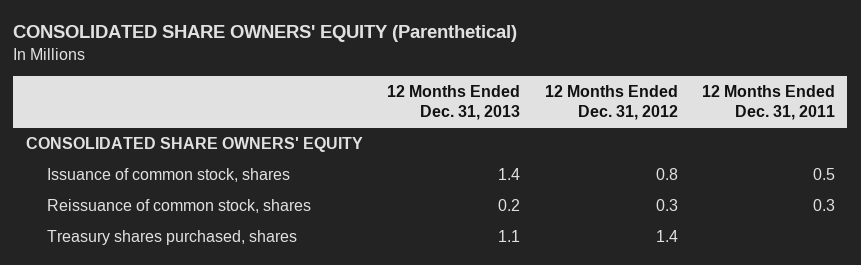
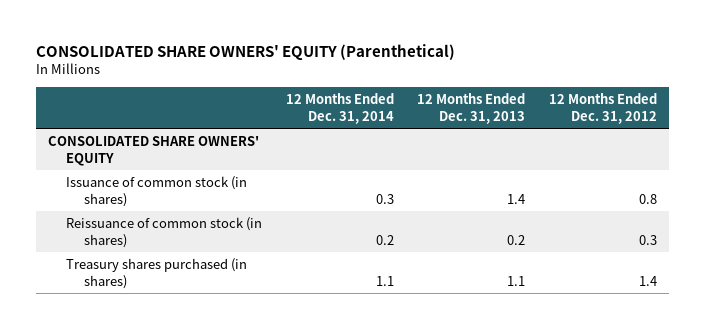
- | 12 Months Ended Dec. 31, 2013 | 12 Months Ended Dec. 31, 2012 | 12 Months Ended Dec. 31, 2011
+ | 12 Months Ended Dec. 31, 2014 | 12 Months Ended Dec. 31, 2013 | 12 Months Ended Dec. 31, 2012
- Issuance of common stock, shares | 1.4 | 0.8 | 0.5
- Reissuance of common stock, shares | 0.2 | 0.3 | 0.3
- Treasury shares purchased, shares | 1.1 | 1.4 |
+ Issuance of common stock (in shares) | 0.3 | 1.4 | 0.8
+ Reissuance of common stock (in shares) | 0.2 | 0.2 | 0.3
+ Treasury shares purchased (in shares) | 1.1 | 1.1 | 1.4

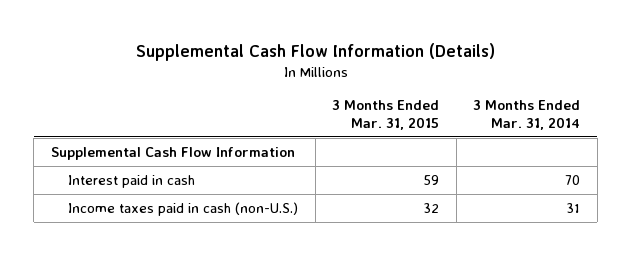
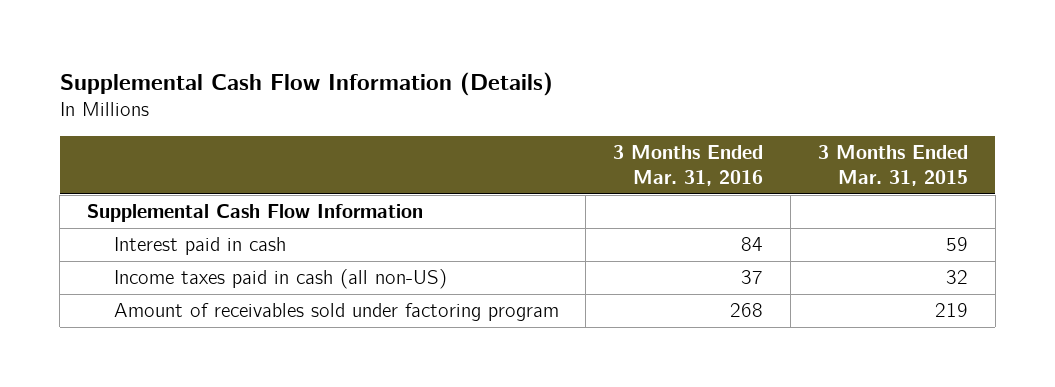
- | 3 Months Ended Mar. 31, 2015 | 3 Months Ended Mar. 31, 2014
+ | 3 Months Ended Mar. 31, 2016 | 3 Months Ended Mar. 31, 2015
- Income taxes paid in cash (non-U.S.) | 32 | 31
+ Income taxes paid in cash (all non-US) | 37 | 32
+ Amount of receivables sold under factoring program | 268 | 219

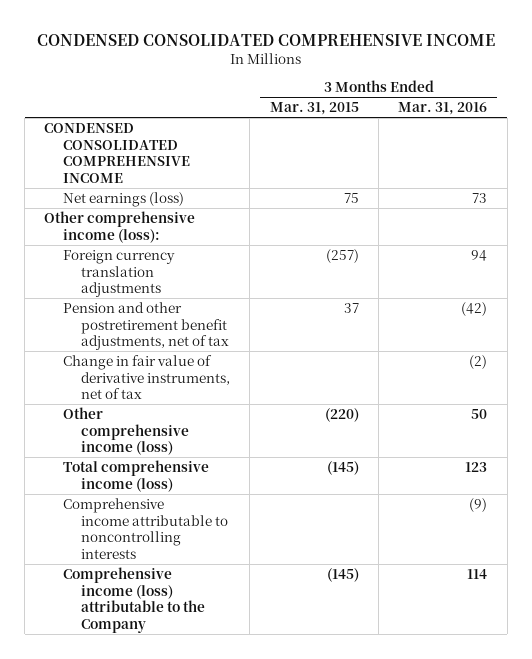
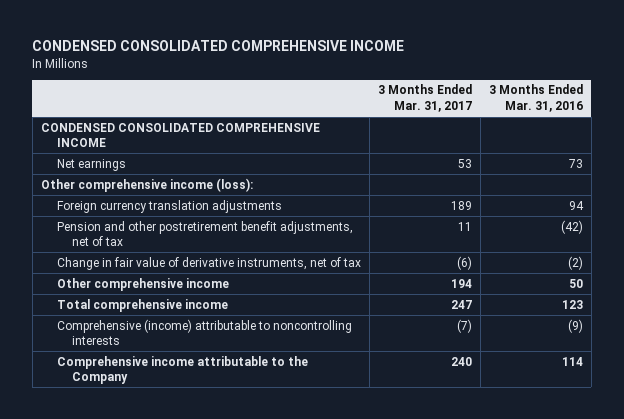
- | 3 Months Ended Mar. 31, 2015 | 3 Months Ended Mar. 31, 2016
+ | 3 Months Ended Mar. 31, 2017 | 3 Months Ended Mar. 31, 2016
- Net earnings (loss) | 75 | 73
+ Net earnings | 53 | 73
- Other comprehensive income (loss) | (220) | 50
- Total comprehensive income (loss) | (145) | 123
- Comprehensive income attributable to noncontrolling interests | | (9)
- Comprehensive income (loss) attributable to the Company | (145) | 114
+ Other comprehensive income | 194 | 50
+ Total comprehensive income | 247 | 123
+ Comprehensive (income) attributable to noncontrolling interests | (7) | (9)
+ Comprehensive income attributable to the Company | 240 | 114

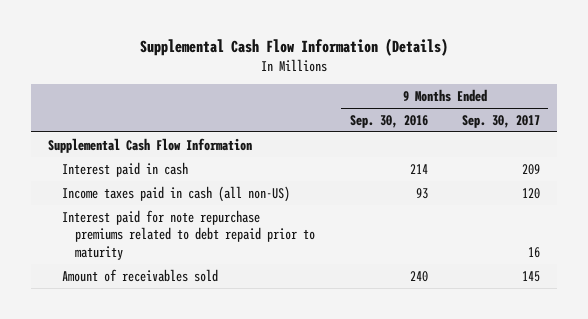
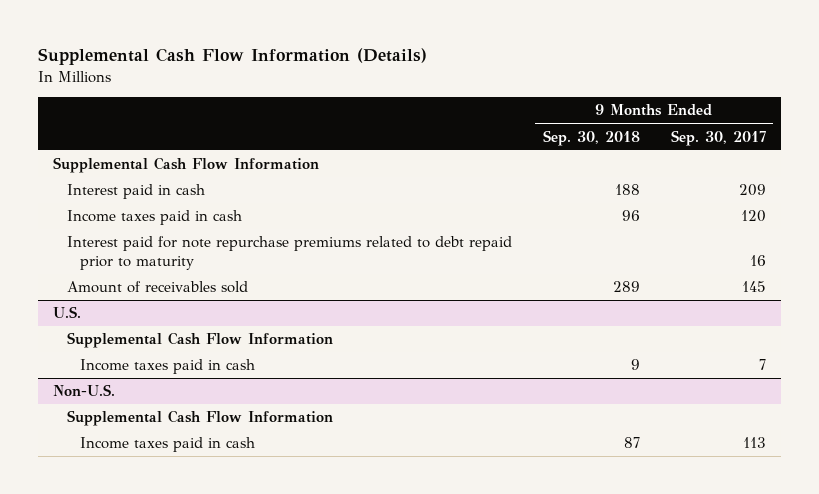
- | 9 Months Ended Sep. 30, 2016 | 9 Months Ended Sep. 30, 2017
+ | 9 Months Ended Sep. 30, 2018 | 9 Months Ended Sep. 30, 2017
- Income taxes paid in cash (all non-US) | 93 | 120
+ Income taxes paid in cash | 96 | 120
+ U.S.
+ Supplemental Cash Flow Information
+ Income taxes paid in cash | 9 | 7
+ Non-U.S.
+ Supplemental Cash Flow Information
+ Income taxes paid in cash | 87 | 113

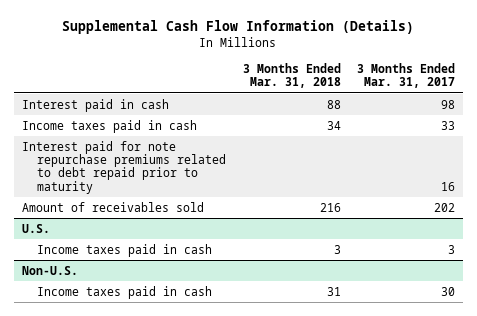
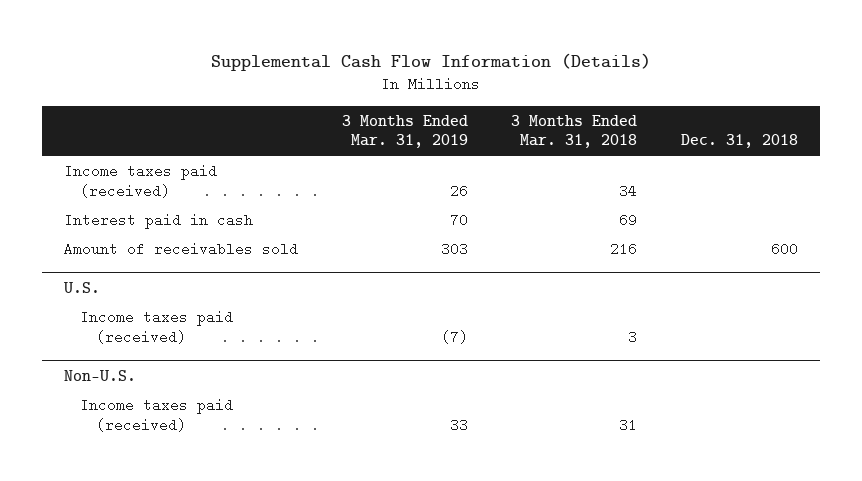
- | 3 Months Ended Mar. 31, 2018 | 3 Months Ended Mar. 31, 2017
+ | 3 Months Ended Mar. 31, 2019 | 3 Months Ended Mar. 31, 2018 | Dec. 31, 2018
- Interest paid in cash | 88 | 98
- Income taxes paid in cash | 34 | 33
- Interest paid for note repurchase premiums related to debt repaid prior to maturity | | 16
+ Income taxes paid (received) | 26 | 34 |
+ Interest paid in cash | 70 | 69 |
@ U.S.
- Income taxes paid in cash | 3 | 3
+ Income taxes paid (received) | (7) | 3 |
@ Non-U.S.
- Income taxes paid in cash | 31 | 30
+ Income taxes paid (received) | 33 | 31 |

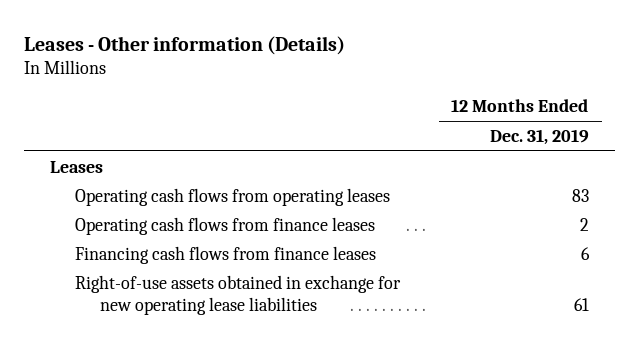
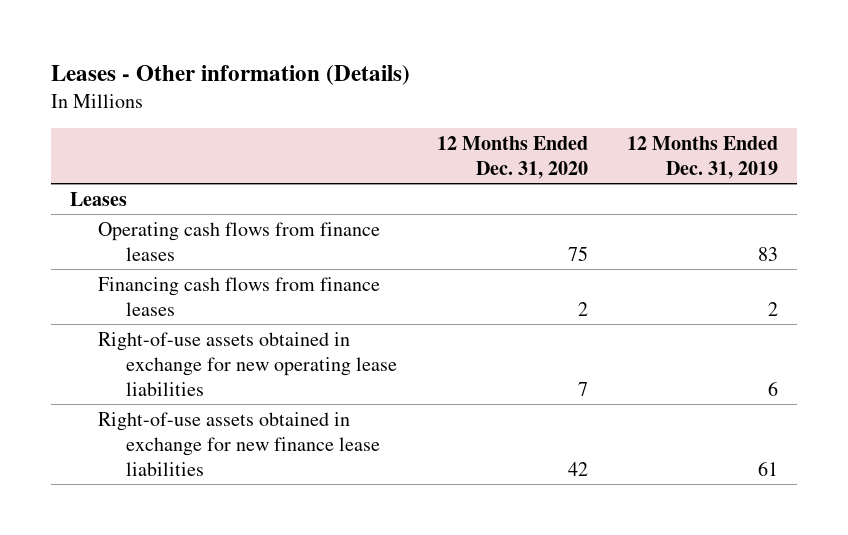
- | 12 Months Ended Dec. 31, 2019
+ | 12 Months Ended Dec. 31, 2020 | 12 Months Ended Dec. 31, 2019
- Operating cash flows from operating leases | 83
- Operating cash flows from finance leases | 2
- Financing cash flows from finance leases | 6
- Right-of-use assets obtained in exchange for new operating lease liabilities | 61
+ Operating cash flows from finance leases | 75 | 83
+ Financing cash flows from finance leases | 2 | 2
+ Right-of-use assets obtained in exchange for new operating lease liabilities | 7 | 6
+ Right-of-use assets obtained in exchange for new finance lease liabilities | 42 | 61

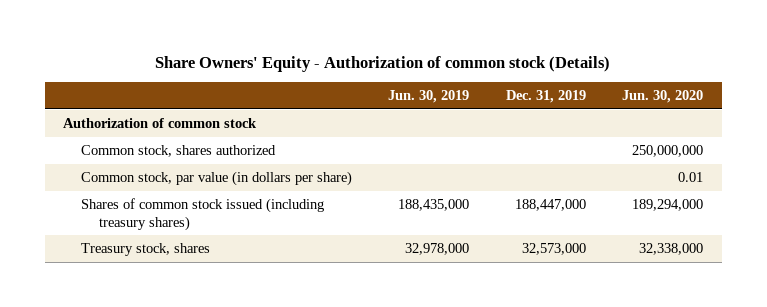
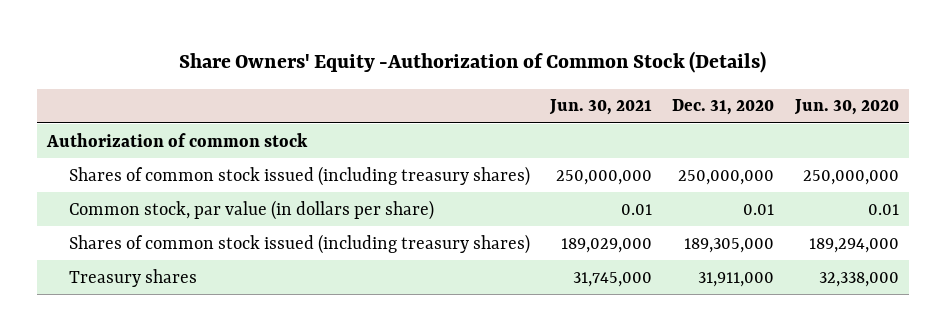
- Share Owners' Equity - Authorization of common stock (Details)
+ Share Owners' Equity -Authorization of Common Stock (Details)
- | Jun. 30, 2019 | Dec. 31, 2019 | Jun. 30, 2020
+ | Jun. 30, 2021 | Dec. 31, 2020 | Jun. 30, 2020
- Common stock, shares authorized | | | 250,000,000
+ Shares of common stock issued (including treasury shares) | 250,000,000 | 250,000,000 | 250,000,000
- Treasury stock, shares | 32,978,000 | 32,573,000 | 32,338,000
+ Treasury shares | 31,745,000 | 31,911,000 | 32,338,000

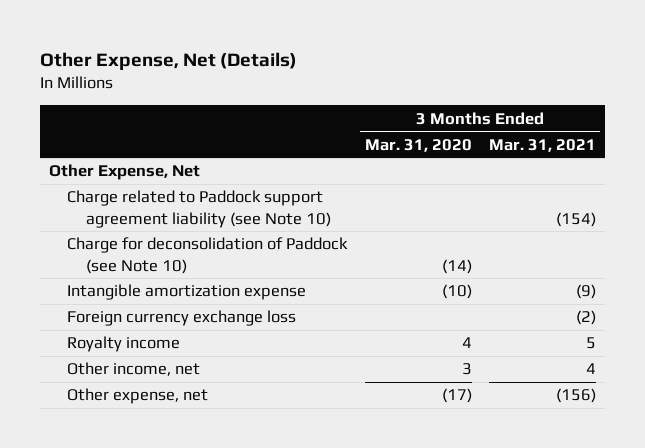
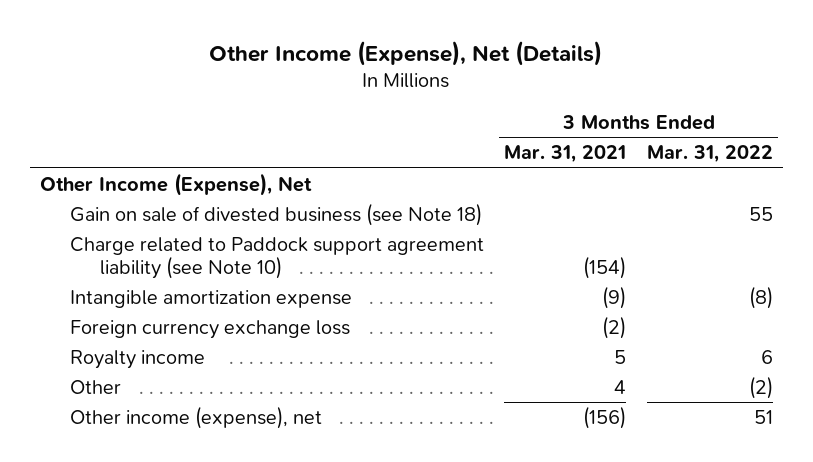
- Other Expense, Net (Details)
+ Other Income (Expense), Net (Details)
- | 3 Months Ended Mar. 31, 2020 | 3 Months Ended Mar. 31, 2021
+ | 3 Months Ended Mar. 31, 2021 | 3 Months Ended Mar. 31, 2022
- Other Expense, Net
+ Other Income (Expense), Net
+ Gain on sale of divested business (see Note 18) | | 55
- Charge for deconsolidation of Paddock (see Note 10) | (14) |
- Other income, net | 3 | 4
- Other expense, net | (17) | (156)
+ Other | 4 | (2)
+ Other income (expense), net | (156) | 51

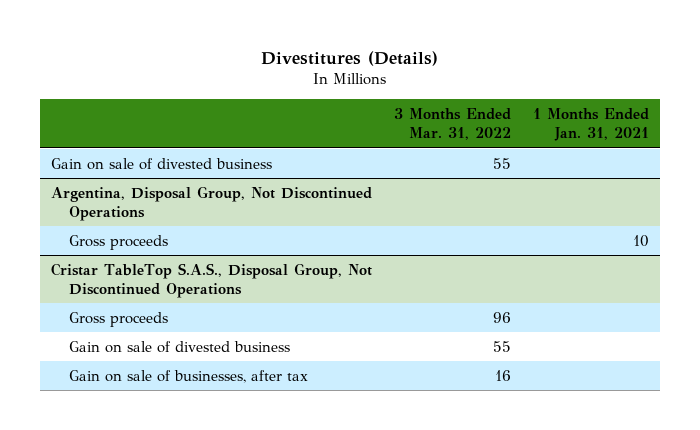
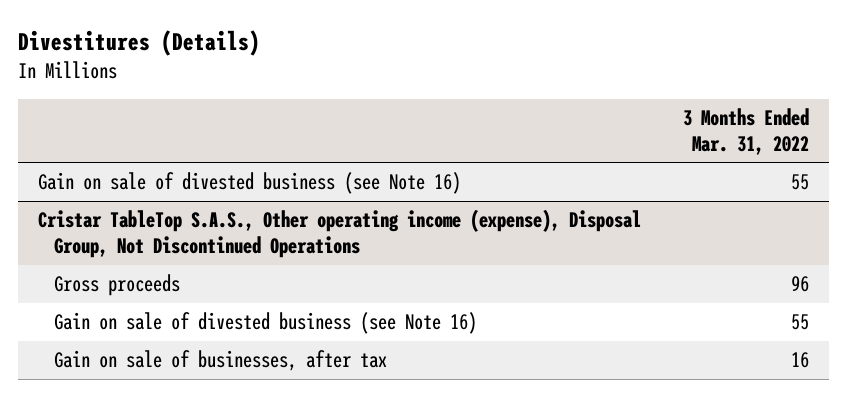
- | 3 Months Ended Mar. 31, 2022 | 1 Months Ended Jan. 31, 2021
+ | 3 Months Ended Mar. 31, 2022
- Gain on sale of divested business | 55 |
- Argentina, Disposal Group, Not Discontinued Operations
- Gross proceeds | | 10
- Cristar TableTop S.A.S., Disposal Group, Not Discontinued Operations
+ Gain on sale of divested business (see Note 16) | 55
+ Cristar TableTop S.A.S., Other operating income (expense), Disposal Group, Not Discontinued Operations
- Gain on sale of divested business | 55 |
+ Gain on sale of divested business (see Note 16) | 55

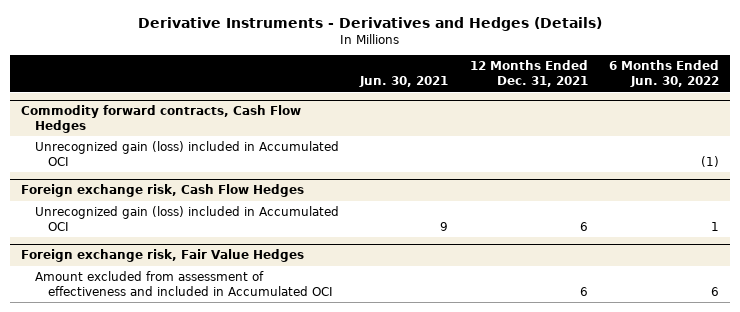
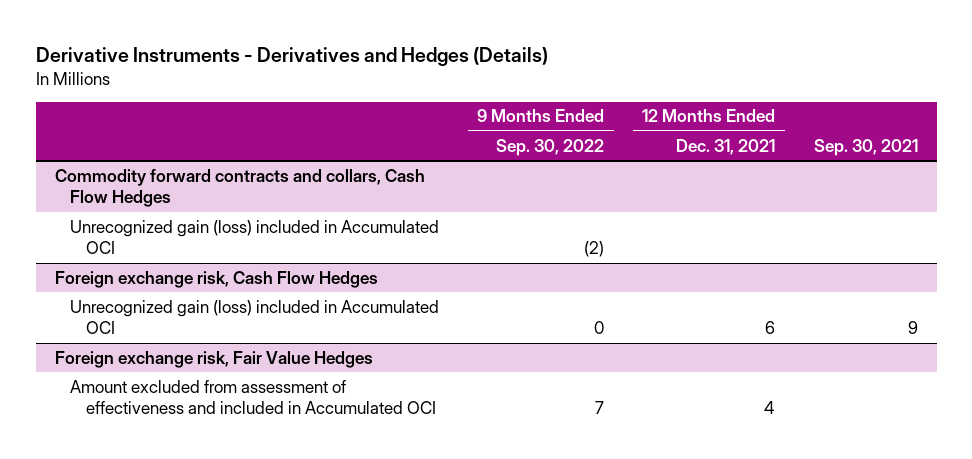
- | Jun. 30, 2021 | 12 Months Ended Dec. 31, 2021 | 6 Months Ended Jun. 30, 2022
+ | 9 Months Ended Sep. 30, 2022 | 12 Months Ended Dec. 31, 2021 | Sep. 30, 2021
- Commodity forward contracts, Cash Flow Hedges
+ Commodity forward contracts and collars, Cash Flow Hedges
@ Foreign exchange risk, Fair Value Hedges
- Amount excluded from assessment of effectiveness and included in Accumulated OCI | | 6 | 6
+ Amount excluded from assessment of effectiveness and included in Accumulated OCI | 7 | 4 |

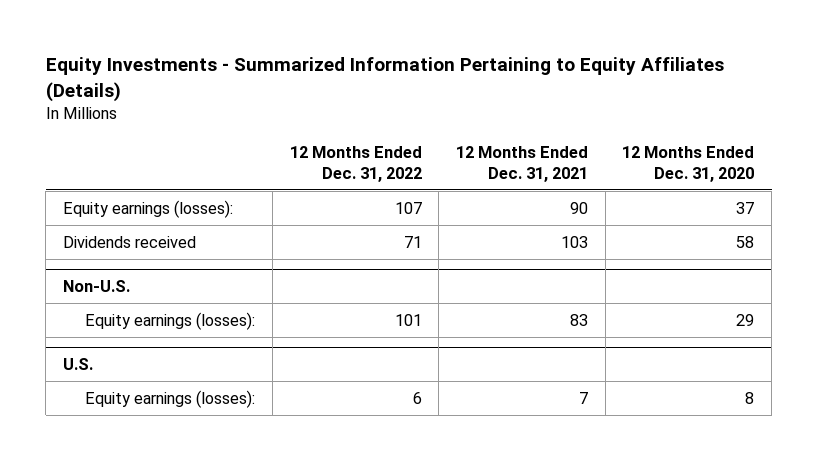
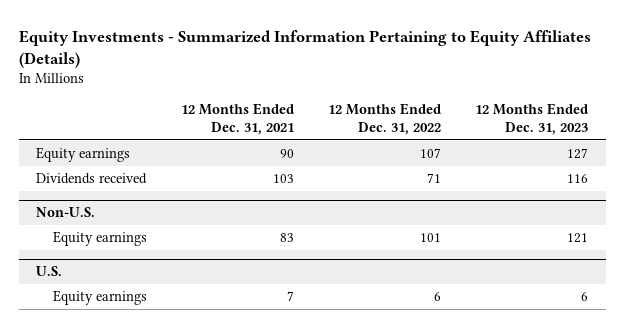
- | 12 Months Ended Dec. 31, 2022 | 12 Months Ended Dec. 31, 2021 | 12 Months Ended Dec. 31, 2020
+ | 12 Months Ended Dec. 31, 2021 | 12 Months Ended Dec. 31, 2022 | 12 Months Ended Dec. 31, 2023
- Equity earnings (losses): | 107 | 90 | 37
+ Equity earnings | 90 | 107 | 127
@ Non-U.S.
- Equity earnings (losses): | 101 | 83 | 29
+ Equity earnings | 83 | 101 | 121
@ U.S.
- Equity earnings (losses): | 6 | 7 | 8
+ Equity earnings | 7 | 6 | 6

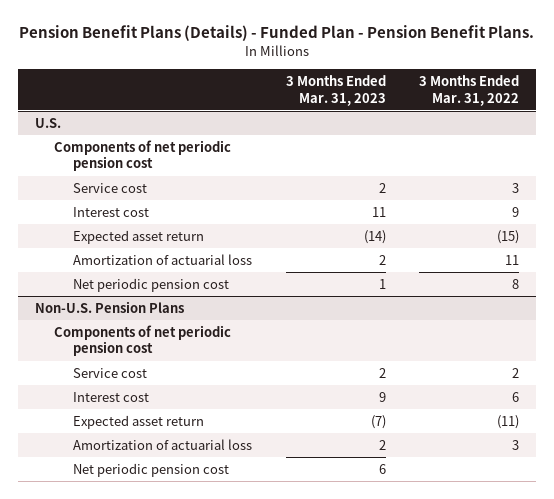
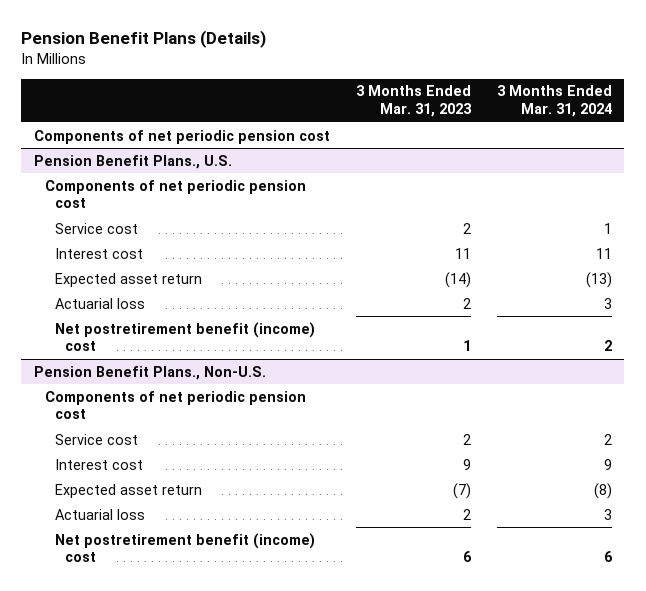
- Pension Benefit Plans (Details) - Funded Plan - Pension Benefit Plans.
+ Pension Benefit Plans (Details)
- | 3 Months Ended Mar. 31, 2023 | 3 Months Ended Mar. 31, 2022
+ | 3 Months Ended Mar. 31, 2023 | 3 Months Ended Mar. 31, 2024
- U.S.
+ Pension Benefit Plans., U.S.
+ Components of net periodic pension cost
- Amortization of actuarial loss | 2 | 11
- Net periodic pension cost | 1 | 8
- Non-U.S. Pension Plans
+ Actuarial loss | 2 | 3
+ Net postretirement benefit (income) cost | 1 | 2
+ Pension Benefit Plans., Non-U.S.
- Amortization of actuarial loss | 2 | 3
- Net periodic pension cost | 6 |
+ Actuarial loss | 2 | 3
+ Net postretirement benefit (income) cost | 6 | 6

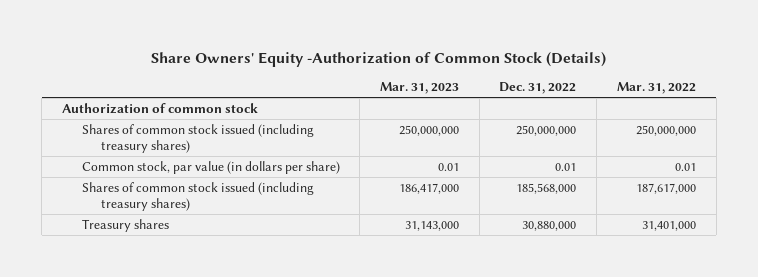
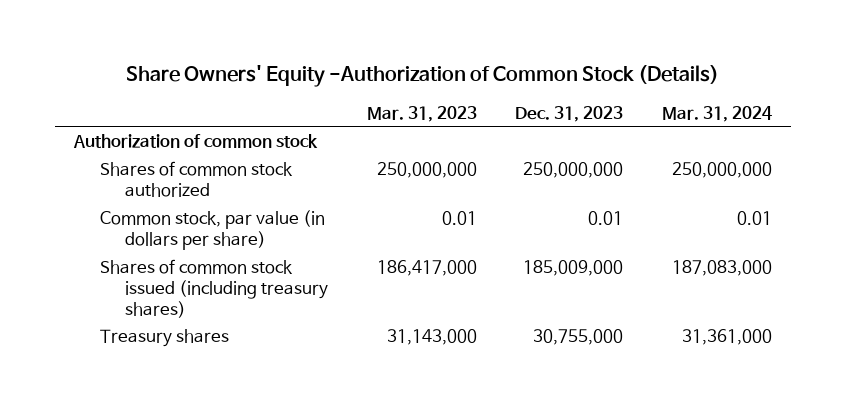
- | Mar. 31, 2023 | Dec. 31, 2022 | Mar. 31, 2022
+ | Mar. 31, 2023 | Dec. 31, 2023 | Mar. 31, 2024
- Shares of common stock issued (including treasury shares) | 250,000,000 | 250,000,000 | 250,000,000
+ Shares of common stock authorized | 250,000,000 | 250,000,000 | 250,000,000

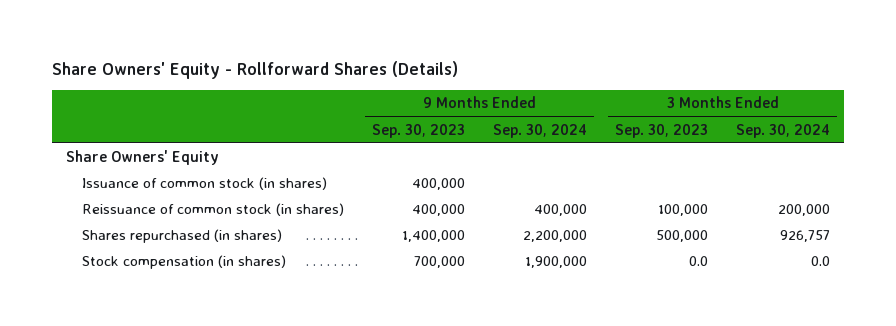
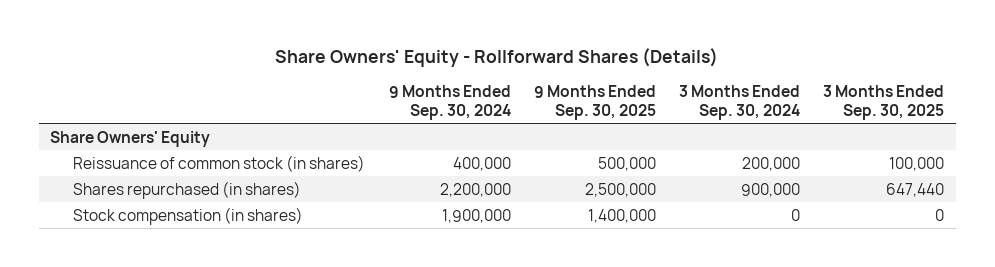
- | 9 Months Ended Sep. 30, 2023 | 9 Months Ended Sep. 30, 2024 | 3 Months Ended Sep. 30, 2023 | 3 Months Ended Sep. 30, 2024
+ | 9 Months Ended Sep. 30, 2024 | 9 Months Ended Sep. 30, 2025 | 3 Months Ended Sep. 30, 2024 | 3 Months Ended Sep. 30, 2025
- Issuance of common stock (in shares) | 400,000 | | |
- Shares repurchased (in shares) | 1,400,000 | 2,200,000 | 500,000 | 926,757
- Stock compensation (in shares) | 700,000 | 1,900,000 | 0.0 | 0.0
+ Shares repurchased (in shares) | 2,200,000 | 2,500,000 | 900,000 | 647,440
+ Stock compensation (in shares) | 1,900,000 | 1,400,000 | 0 | 0

